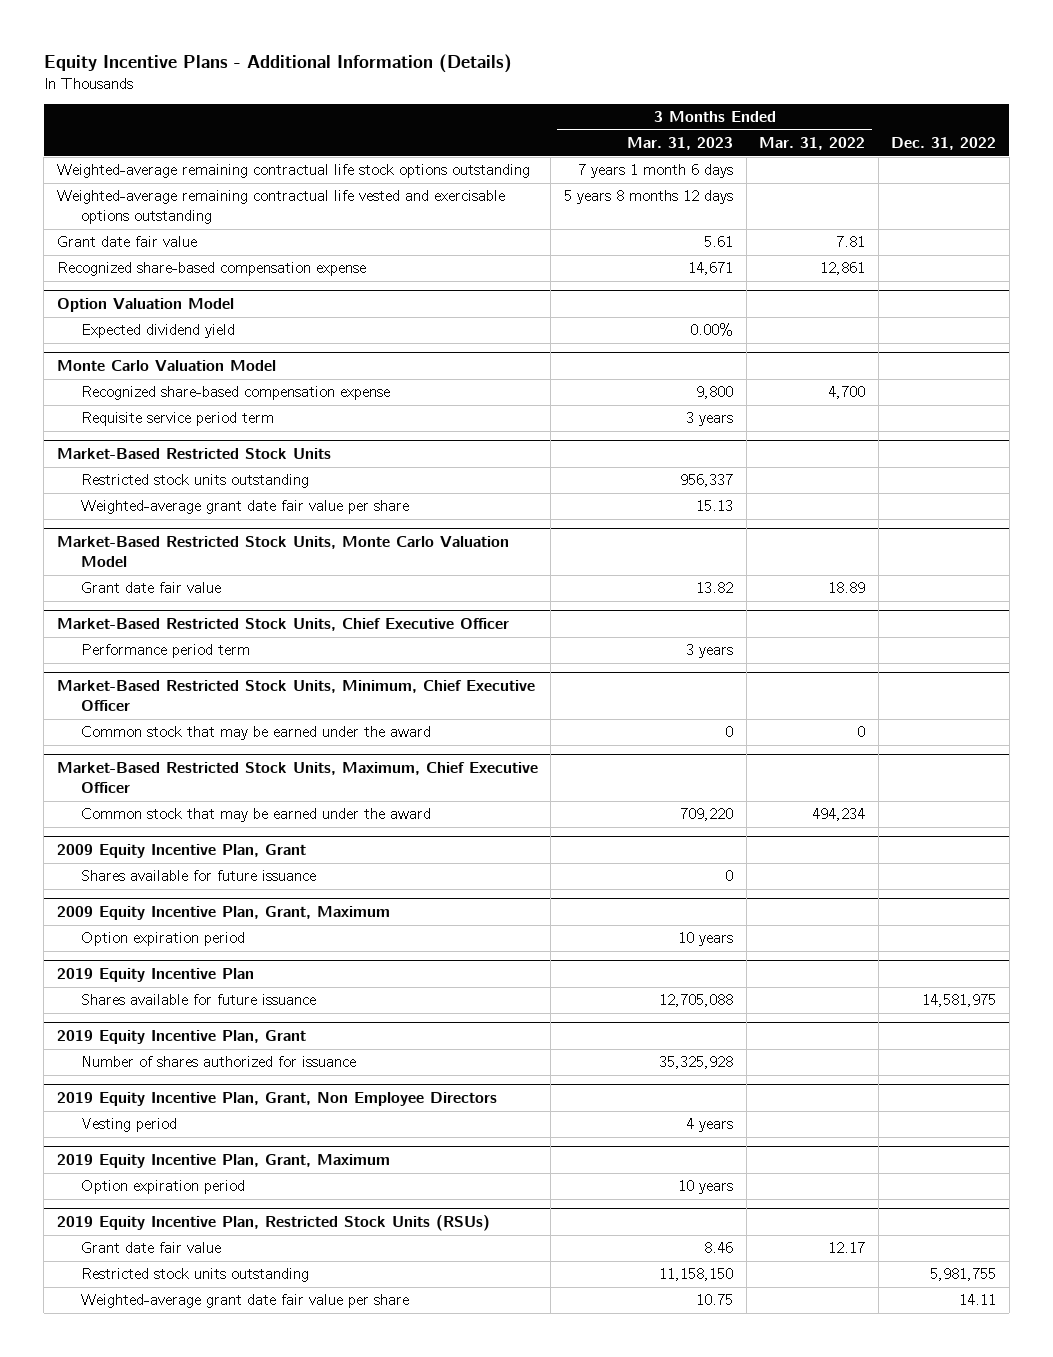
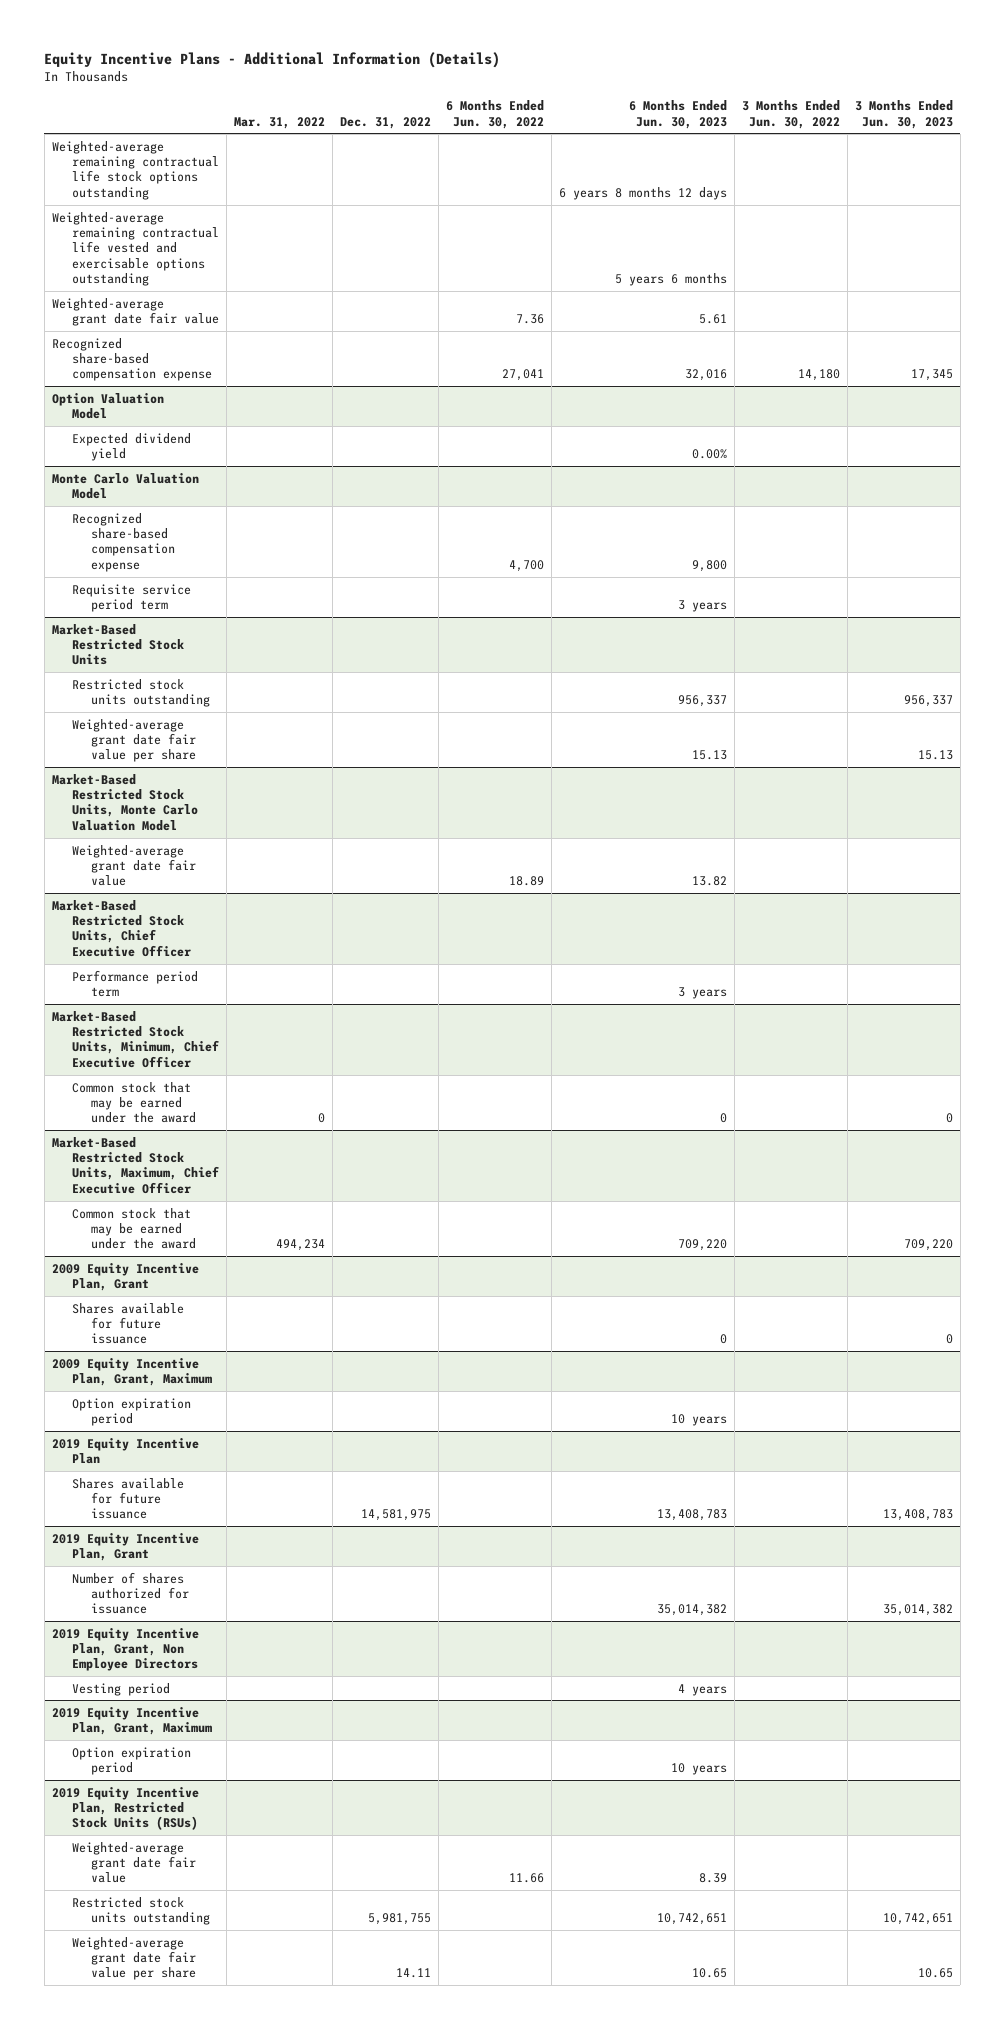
- | 3 Months Ended Mar. 31, 2023 | 3 Months Ended Mar. 31, 2022 | Dec. 31, 2022
+ | Mar. 31, 2022 | Dec. 31, 2022 | 6 Months Ended Jun. 30, 2022 | 6 Months Ended Jun. 30, 2023 | 3 Months Ended Jun. 30, 2022 | 3 Months Ended Jun. 30, 2023
- Grant date fair value | 5.61 | 7.81 |
+ Weighted-average grant date fair value | | | 7.36 | 5.61 | |
@ Market-Based Restricted Stock Units, Monte Carlo Valuation Model
- Grant date fair value | 13.82 | 18.89 |
+ Weighted-average grant date fair value | | | 18.89 | 13.82 | |
@ 2019 Equity Incentive Plan, Restricted Stock Units (RSUs)
- Grant date fair value | 8.46 | 12.17 |
+ Weighted-average grant date fair value | | | 11.66 | 8.39 | |

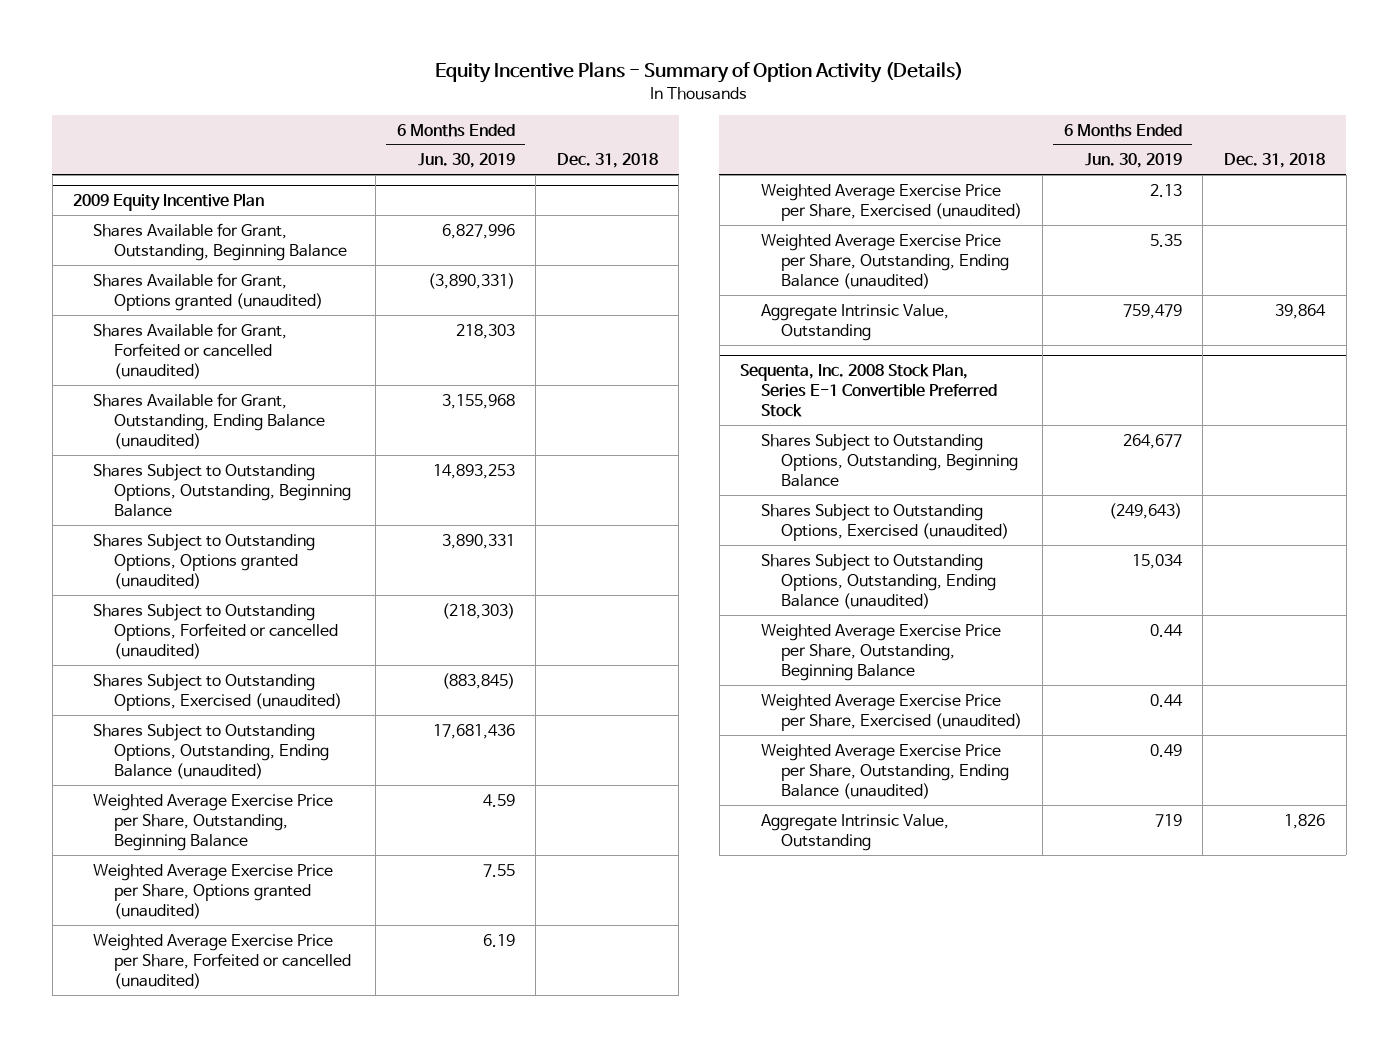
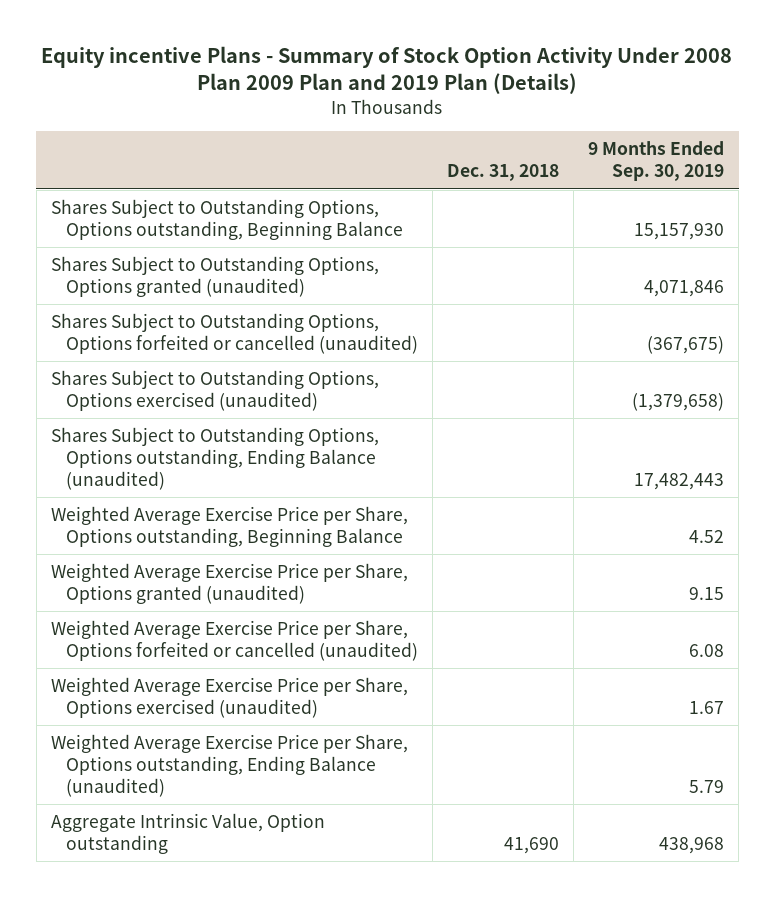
- Equity Incentive Plans - Summary of Option Activity (Details)
+ Equity incentive Plans - Summary of Stock Option Activity Under 2008 Plan 2009 Plan and 2019 Plan (Details)
- | 6 Months Ended Jun. 30, 2019 | Dec. 31, 2018
+ | Dec. 31, 2018 | 9 Months Ended Sep. 30, 2019
- 2009 Equity Incentive Plan
- Shares Available for Grant, Outstanding, Beginning Balance | 6,827,996 |
- Shares Available for Grant, Options granted (unaudited) | (3,890,331) |
- Shares Available for Grant, Forfeited or cancelled (unaudited) | 218,303 |
- Shares Available for Grant, Outstanding, Ending Balance (unaudited) | 3,155,968 |
- Shares Subject to Outstanding Options, Outstanding, Beginning Balance | 14,893,253 |
- Shares Subject to Outstanding Options, Options granted (unaudited) | 3,890,331 |
- Shares Subject to Outstanding Options, Forfeited or cancelled (unaudited) | (218,303) |
- Shares Subject to Outstanding Options, Exercised (unaudited) | (883,845) |
- Shares Subject to Outstanding Options, Outstanding, Ending Balance (unaudited) | 17,681,436 |
- Weighted Average Exercise Price per Share, Outstanding, Beginning Balance | 4.59 |
- Weighted Average Exercise Price per Share, Options granted (unaudited) | 7.55 |
- Weighted Average Exercise Price per Share, Forfeited or cancelled (unaudited) | 6.19 |
- Weighted Average Exercise Price per Share, Exercised (unaudited) | 2.13 |
- Weighted Average Exercise Price per Share, Outstanding, Ending Balance (unaudited) | 5.35 |
- Aggregate Intrinsic Value, Outstanding | 759,479 | 39,864
- Sequenta, Inc. 2008 Stock Plan, Series E-1 Convertible Preferred Stock
- Shares Subject to Outstanding Options, Outstanding, Beginning Balance | 264,677 |
- Shares Subject to Outstanding Options, Exercised (unaudited) | (249,643) |
- Shares Subject to Outstanding Options, Outstanding, Ending Balance (unaudited) | 15,034 |
- Weighted Average Exercise Price per Share, Outstanding, Beginning Balance | 0.44 |
- Weighted Average Exercise Price per Share, Exercised (unaudited) | 0.44 |
- Weighted Average Exercise Price per Share, Outstanding, Ending Balance (unaudited) | 0.49 |
- Aggregate Intrinsic Value, Outstanding | 719 | 1,826
+ Shares Subject to Outstanding Options, Options outstanding, Beginning Balance | | 15,157,930
+ Shares Subject to Outstanding Options, Options granted (unaudited) | | 4,071,846
+ Shares Subject to Outstanding Options, Options forfeited or cancelled (unaudited) | | (367,675)
+ Shares Subject to Outstanding Options, Options exercised (unaudited) | | (1,379,658)
+ Shares Subject to Outstanding Options, Options outstanding, Ending Balance (unaudited) | | 17,482,443
+ Weighted Average Exercise Price per Share, Options outstanding, Beginning Balance | | 4.52
+ Weighted Average Exercise Price per Share, Options granted (unaudited) | | 9.15
+ Weighted Average Exercise Price per Share, Options forfeited or cancelled (unaudited) | | 6.08
+ Weighted Average Exercise Price per Share, Options exercised (unaudited) | | 1.67
+ Weighted Average Exercise Price per Share, Options outstanding, Ending Balance (unaudited) | | 5.79
+ Aggregate Intrinsic Value, Option outstanding | 41,690 | 438,968

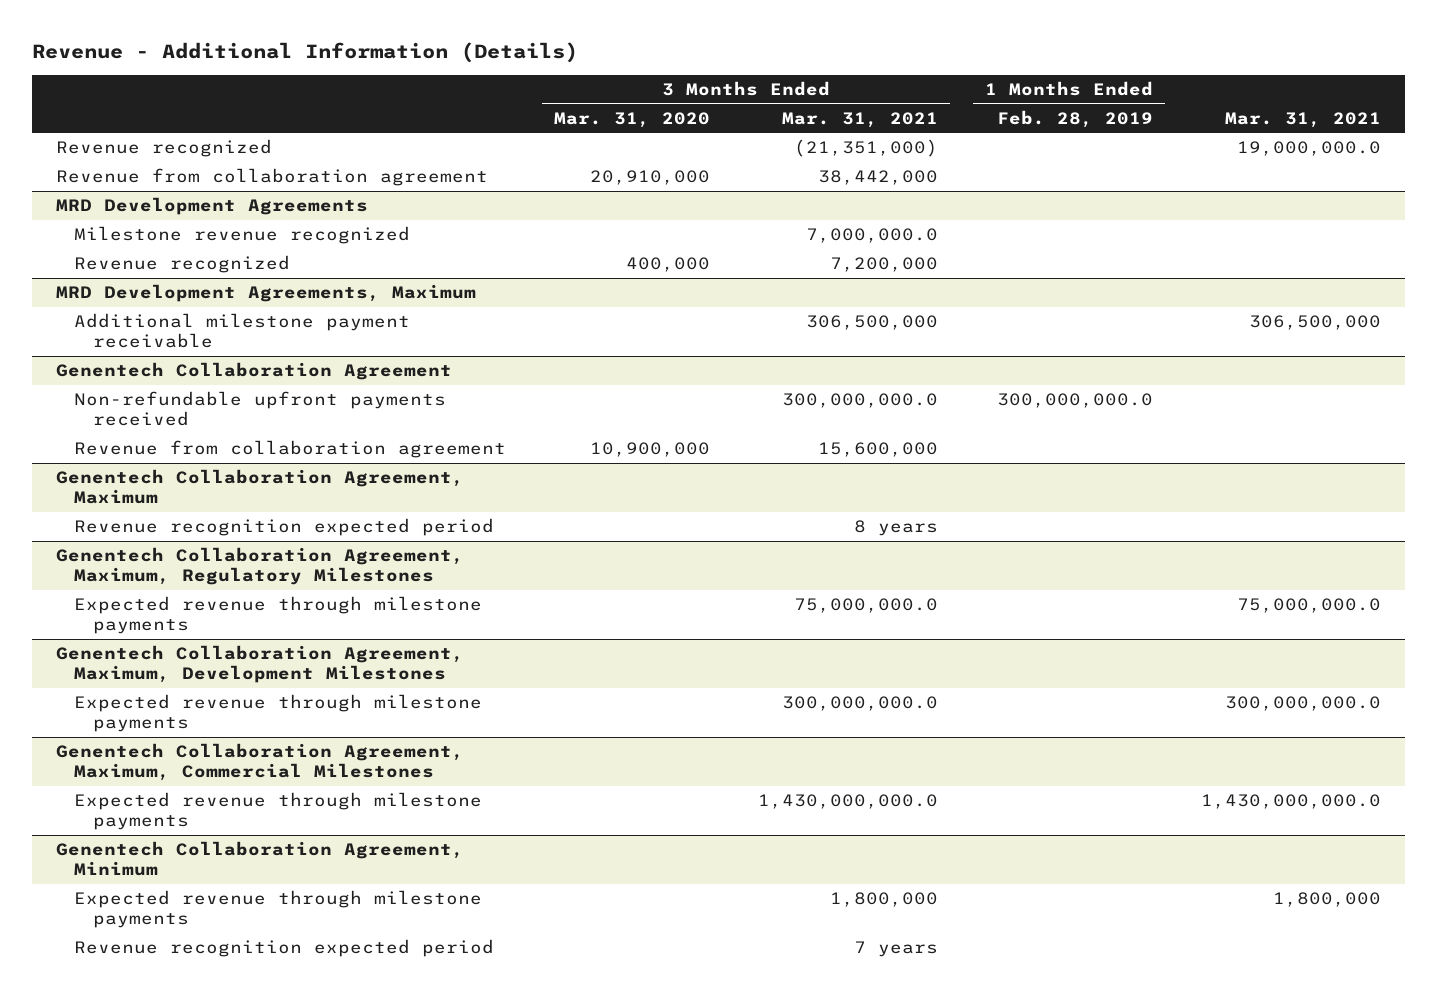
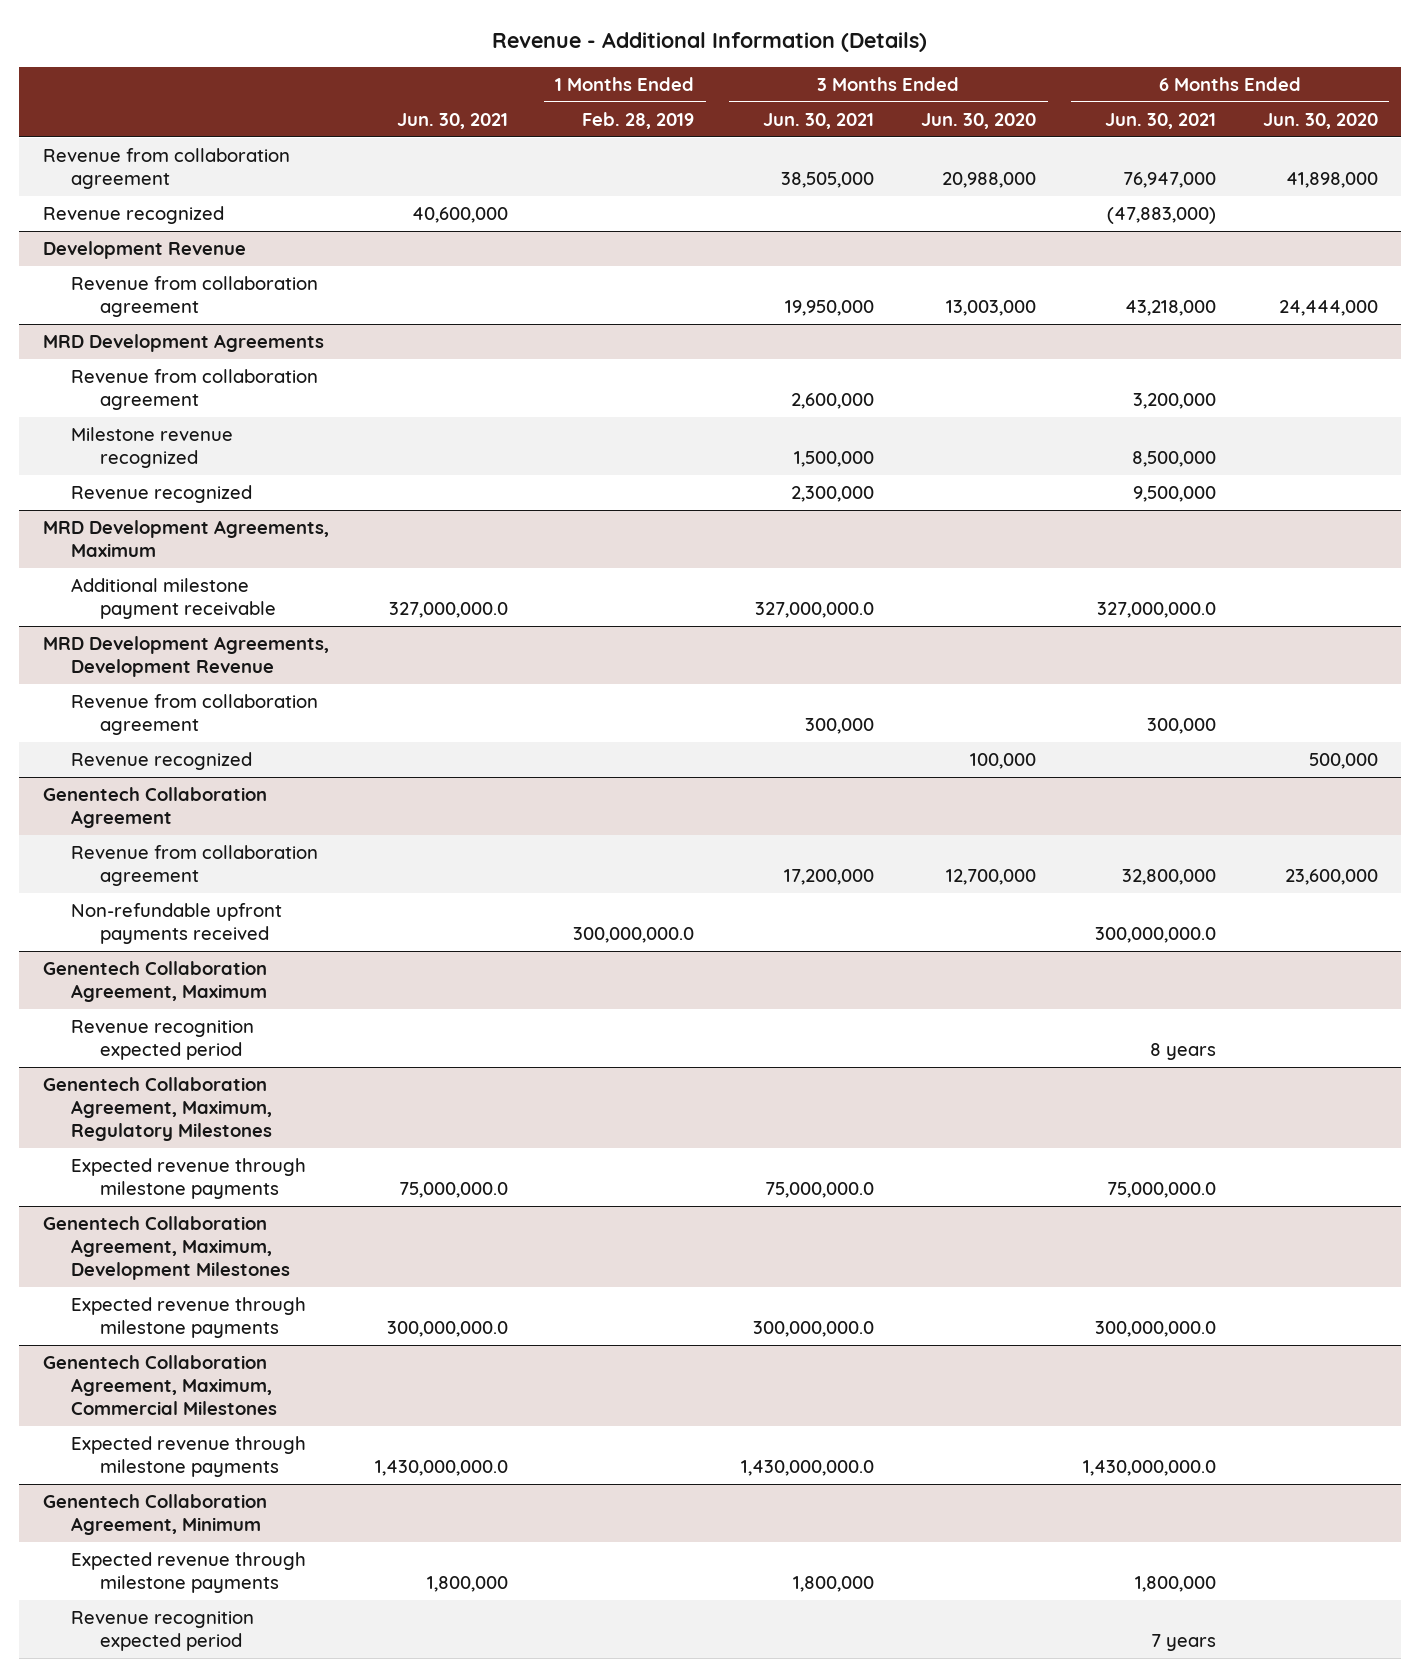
- | 3 Months Ended Mar. 31, 2020 | 3 Months Ended Mar. 31, 2021 | 1 Months Ended Feb. 28, 2019 | Mar. 31, 2021
+ | Jun. 30, 2021 | 1 Months Ended Feb. 28, 2019 | 3 Months Ended Jun. 30, 2021 | 3 Months Ended Jun. 30, 2020 | 6 Months Ended Jun. 30, 2021 | 6 Months Ended Jun. 30, 2020
moved down: Revenue recognized | 40,600,000 | | | | (47,883,000) |
+ Development Revenue
+ Revenue from collaboration agreement | | | 19,950,000 | 13,003,000 | 43,218,000 | 24,444,000
@ MRD Development Agreements
+ Revenue from collaboration agreement | | | 2,600,000 | | 3,200,000 |
+ MRD Development Agreements, Development Revenue
+ Revenue from collaboration agreement | | | 300,000 | | 300,000 |
+ Revenue recognized | | | | 100,000 | | 500,000
@ Genentech Collaboration Agreement
moved down: Non-refundable upfront payments received | | 300,000,000.0 | | | 300,000,000.0 |

